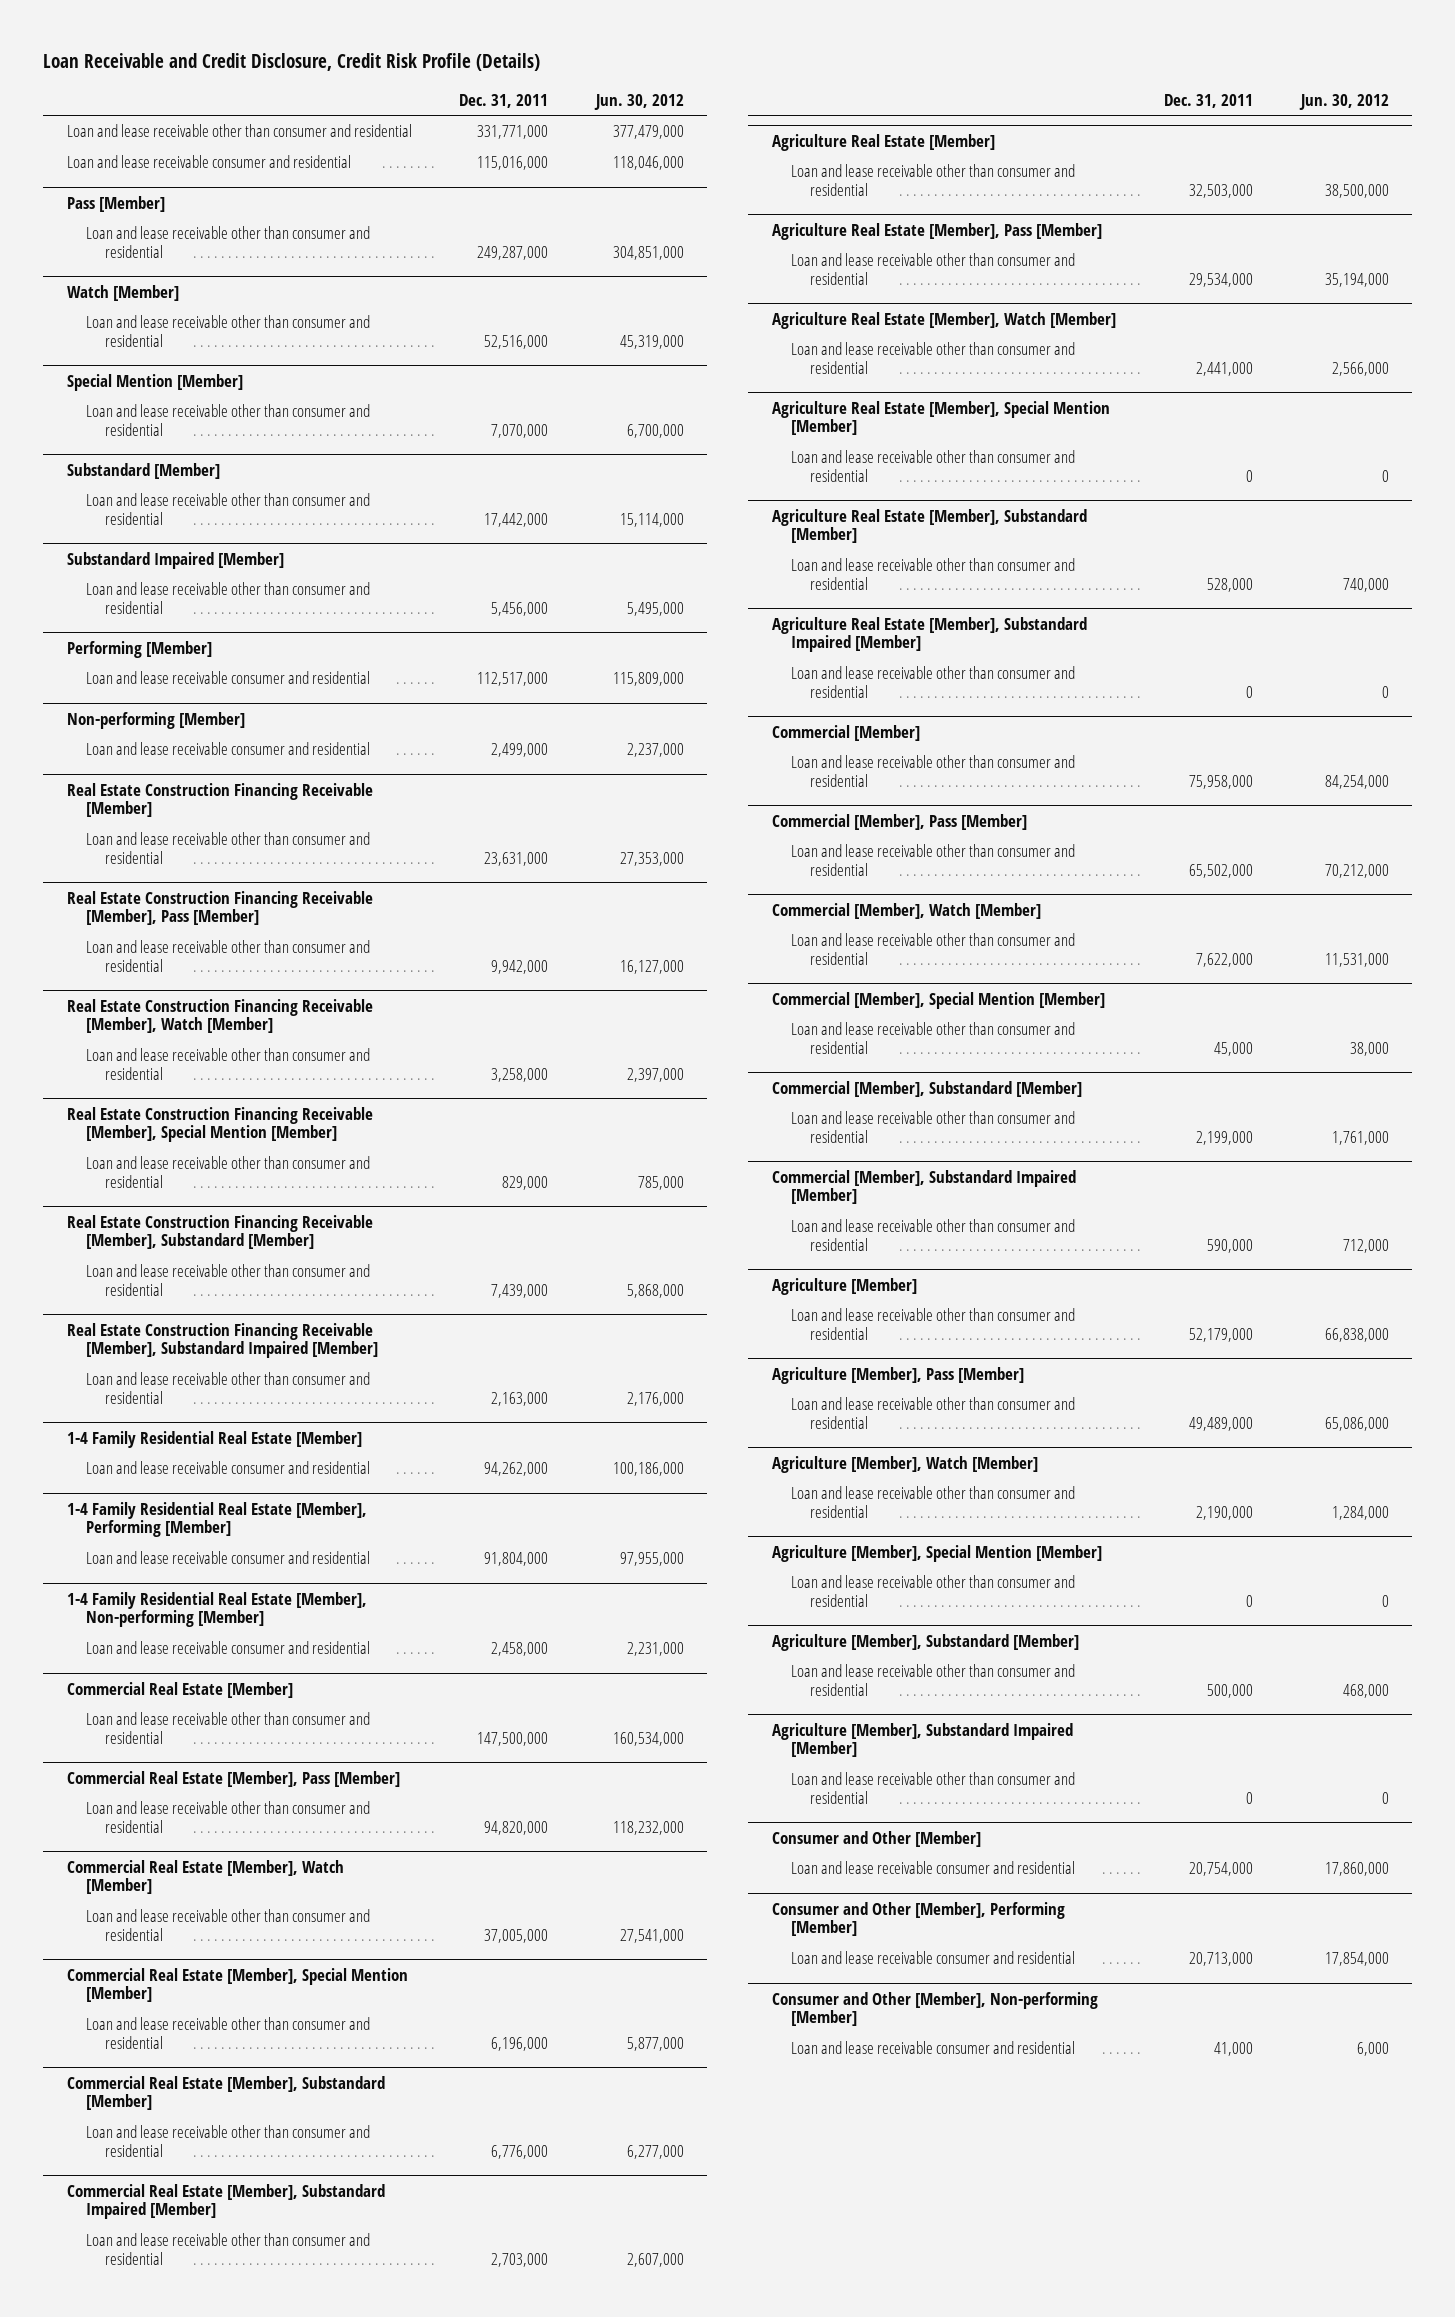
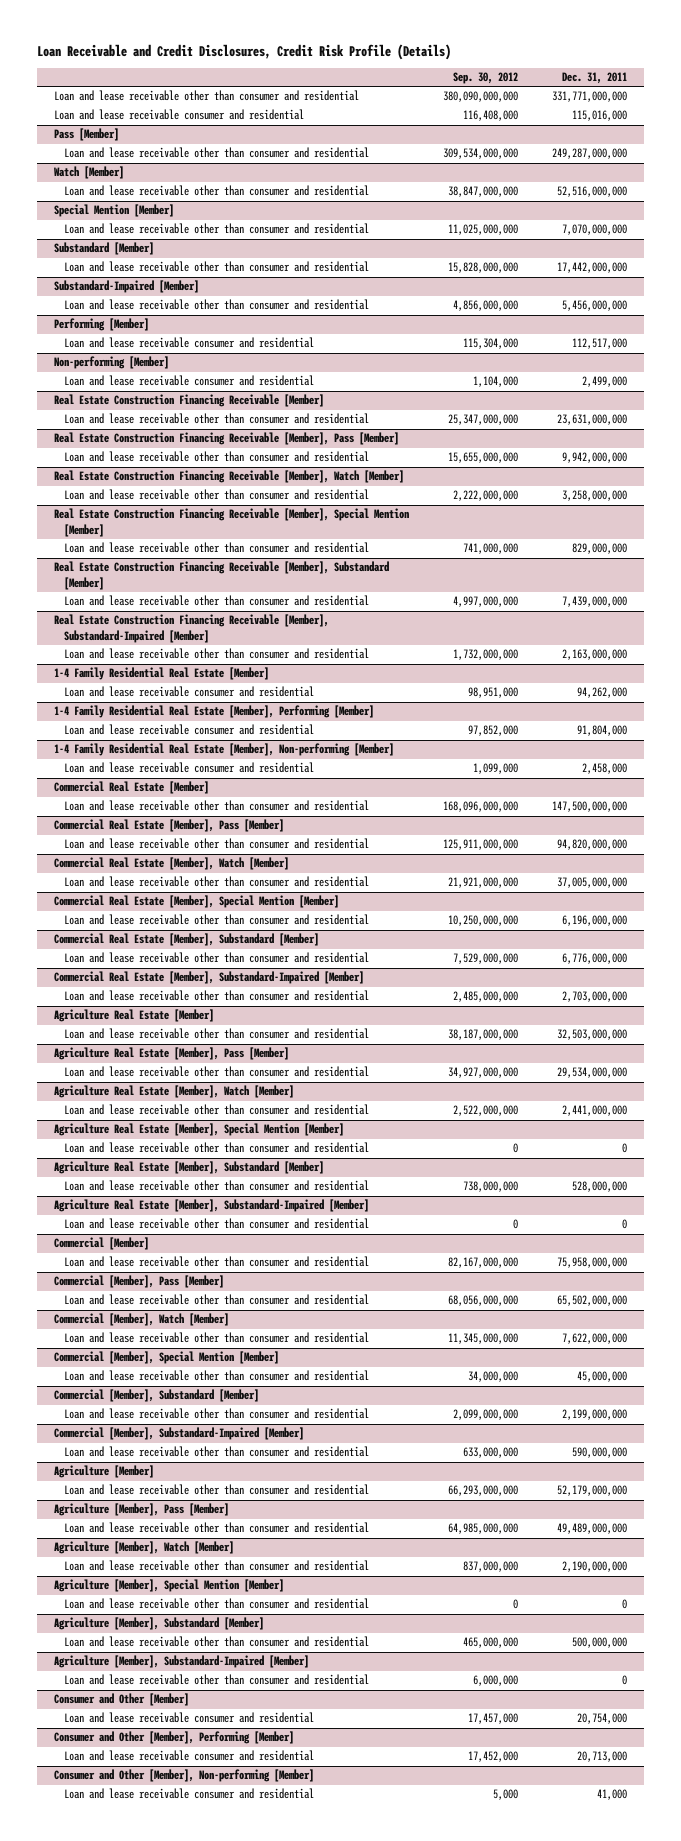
- Loan Receivable and Credit Disclosure, Credit Risk Profile (Details)
+ Loan Receivable and Credit Disclosures, Credit Risk Profile (Details)
- | Dec. 31, 2011 | Jun. 30, 2012
+ | Sep. 30, 2012 | Dec. 31, 2011
- Loan and lease receivable other than consumer and residential | 331,771,000 | 377,479,000
+ Loan and lease receivable other than consumer and residential | 380,090,000,000 | 331,771,000,000
@ Pass [Member]
- Loan and lease receivable other than consumer and residential | 249,287,000 | 304,851,000
+ Loan and lease receivable other than consumer and residential | 309,534,000,000 | 249,287,000,000
@ Watch [Member]
- Loan and lease receivable other than consumer and residential | 52,516,000 | 45,319,000
+ Loan and lease receivable other than consumer and residential | 38,847,000,000 | 52,516,000,000
@ Special Mention [Member]
- Loan and lease receivable other than consumer and residential | 7,070,000 | 6,700,000
+ Loan and lease receivable other than consumer and residential | 11,025,000,000 | 7,070,000,000
@ Substandard [Member]
- Loan and lease receivable other than consumer and residential | 17,442,000 | 15,114,000
- Substandard Impaired [Member]
- Loan and lease receivable other than consumer and residential | 5,456,000 | 5,495,000
@ Substandard [Member]
+ Loan and lease receivable other than consumer and residential | 15,828,000,000 | 17,442,000,000
+ Substandard-Impaired [Member]
+ Loan and lease receivable other than consumer and residential | 4,856,000,000 | 5,456,000,000
@ Real Estate Construction Financing Receivable [Member]
- Loan and lease receivable other than consumer and residential | 23,631,000 | 27,353,000
+ Loan and lease receivable other than consumer and residential | 25,347,000,000 | 23,631,000,000
@ Real Estate Construction Financing Receivable [Member], Pass [Member]
- Loan and lease receivable other than consumer and residential | 9,942,000 | 16,127,000
+ Loan and lease receivable other than consumer and residential | 15,655,000,000 | 9,942,000,000
@ Real Estate Construction Financing Receivable [Member], Watch [Member]
- Loan and lease receivable other than consumer and residential | 3,258,000 | 2,397,000
+ Loan and lease receivable other than consumer and residential | 2,222,000,000 | 3,258,000,000
@ Real Estate Construction Financing Receivable [Member], Special Mention [Member]
- Loan and lease receivable other than consumer and residential | 829,000 | 785,000
+ Loan and lease receivable other than consumer and residential | 741,000,000 | 829,000,000
@ Real Estate Construction Financing Receivable [Member], Substandard [Member]
- Loan and lease receivable other than consumer and residential | 7,439,000 | 5,868,000
- Real Estate Construction Financing Receivable [Member], Substandard Impaired [Member]
- Loan and lease receivable other than consumer and residential | 2,163,000 | 2,176,000
@ Real Estate Construction Financing Receivable [Member], Substandard [Member]
+ Loan and lease receivable other than consumer and residential | 4,997,000,000 | 7,439,000,000
+ Real Estate Construction Financing Receivable [Member], Substandard-Impaired [Member]
+ Loan and lease receivable other than consumer and residential | 1,732,000,000 | 2,163,000,000
@ Commercial Real Estate [Member]
- Loan and lease receivable other than consumer and residential | 147,500,000 | 160,534,000
+ Loan and lease receivable other than consumer and residential | 168,096,000,000 | 147,500,000,000
@ Commercial Real Estate [Member], Pass [Member]
- Loan and lease receivable other than consumer and residential | 94,820,000 | 118,232,000
+ Loan and lease receivable other than consumer and residential | 125,911,000,000 | 94,820,000,000
@ Commercial Real Estate [Member], Watch [Member]
- Loan and lease receivable other than consumer and residential | 37,005,000 | 27,541,000
+ Loan and lease receivable other than consumer and residential | 21,921,000,000 | 37,005,000,000
@ Commercial Real Estate [Member], Special Mention [Member]
- Loan and lease receivable other than consumer and residential | 6,196,000 | 5,877,000
+ Loan and lease receivable other than consumer and residential | 10,250,000,000 | 6,196,000,000
@ Commercial Real Estate [Member], Substandard [Member]
- Loan and lease receivable other than consumer and residential | 6,776,000 | 6,277,000
- Commercial Real Estate [Member], Substandard Impaired [Member]
- Loan and lease receivable other than consumer and residential | 2,703,000 | 2,607,000
@ Commercial Real Estate [Member], Substandard [Member]
+ Loan and lease receivable other than consumer and residential | 7,529,000,000 | 6,776,000,000
+ Commercial Real Estate [Member], Substandard-Impaired [Member]
+ Loan and lease receivable other than consumer and residential | 2,485,000,000 | 2,703,000,000
@ Agriculture Real Estate [Member]
- Loan and lease receivable other than consumer and residential | 32,503,000 | 38,500,000
+ Loan and lease receivable other than consumer and residential | 38,187,000,000 | 32,503,000,000
@ Agriculture Real Estate [Member], Pass [Member]
- Loan and lease receivable other than consumer and residential | 29,534,000 | 35,194,000
+ Loan and lease receivable other than consumer and residential | 34,927,000,000 | 29,534,000,000
@ Agriculture Real Estate [Member], Watch [Member]
- Loan and lease receivable other than consumer and residential | 2,441,000 | 2,566,000
+ Loan and lease receivable other than consumer and residential | 2,522,000,000 | 2,441,000,000
@ Agriculture Real Estate [Member], Substandard [Member]
- Loan and lease receivable other than consumer and residential | 528,000 | 740,000
- Agriculture Real Estate [Member], Substandard Impaired [Member]
@ Agriculture Real Estate [Member], Substandard [Member]
+ Loan and lease receivable other than consumer and residential | 738,000,000 | 528,000,000
+ Agriculture Real Estate [Member], Substandard-Impaired [Member]
@ Commercial [Member]
- Loan and lease receivable other than consumer and residential | 75,958,000 | 84,254,000
+ Loan and lease receivable other than consumer and residential | 82,167,000,000 | 75,958,000,000
@ Commercial [Member], Pass [Member]
- Loan and lease receivable other than consumer and residential | 65,502,000 | 70,212,000
+ Loan and lease receivable other than consumer and residential | 68,056,000,000 | 65,502,000,000
@ Commercial [Member], Watch [Member]
- Loan and lease receivable other than consumer and residential | 7,622,000 | 11,531,000
+ Loan and lease receivable other than consumer and residential | 11,345,000,000 | 7,622,000,000
@ Commercial [Member], Special Mention [Member]
- Loan and lease receivable other than consumer and residential | 45,000 | 38,000
+ Loan and lease receivable other than consumer and residential | 34,000,000 | 45,000,000
@ Commercial [Member], Substandard [Member]
- Loan and lease receivable other than consumer and residential | 2,199,000 | 1,761,000
- Commercial [Member], Substandard Impaired [Member]
- Loan and lease receivable other than consumer and residential | 590,000 | 712,000
@ Commercial [Member], Substandard [Member]
+ Loan and lease receivable other than consumer and residential | 2,099,000,000 | 2,199,000,000
+ Commercial [Member], Substandard-Impaired [Member]
+ Loan and lease receivable other than consumer and residential | 633,000,000 | 590,000,000
@ Agriculture [Member]
- Loan and lease receivable other than consumer and residential | 52,179,000 | 66,838,000
+ Loan and lease receivable other than consumer and residential | 66,293,000,000 | 52,179,000,000
@ Agriculture [Member], Pass [Member]
- Loan and lease receivable other than consumer and residential | 49,489,000 | 65,086,000
+ Loan and lease receivable other than consumer and residential | 64,985,000,000 | 49,489,000,000
@ Agriculture [Member], Watch [Member]
- Loan and lease receivable other than consumer and residential | 2,190,000 | 1,284,000
+ Loan and lease receivable other than consumer and residential | 837,000,000 | 2,190,000,000
@ Agriculture [Member], Substandard [Member]
- Loan and lease receivable other than consumer and residential | 500,000 | 468,000
- Agriculture [Member], Substandard Impaired [Member]
@ Agriculture [Member], Substandard [Member]
+ Loan and lease receivable other than consumer and residential | 465,000,000 | 500,000,000
+ Agriculture [Member], Substandard-Impaired [Member]

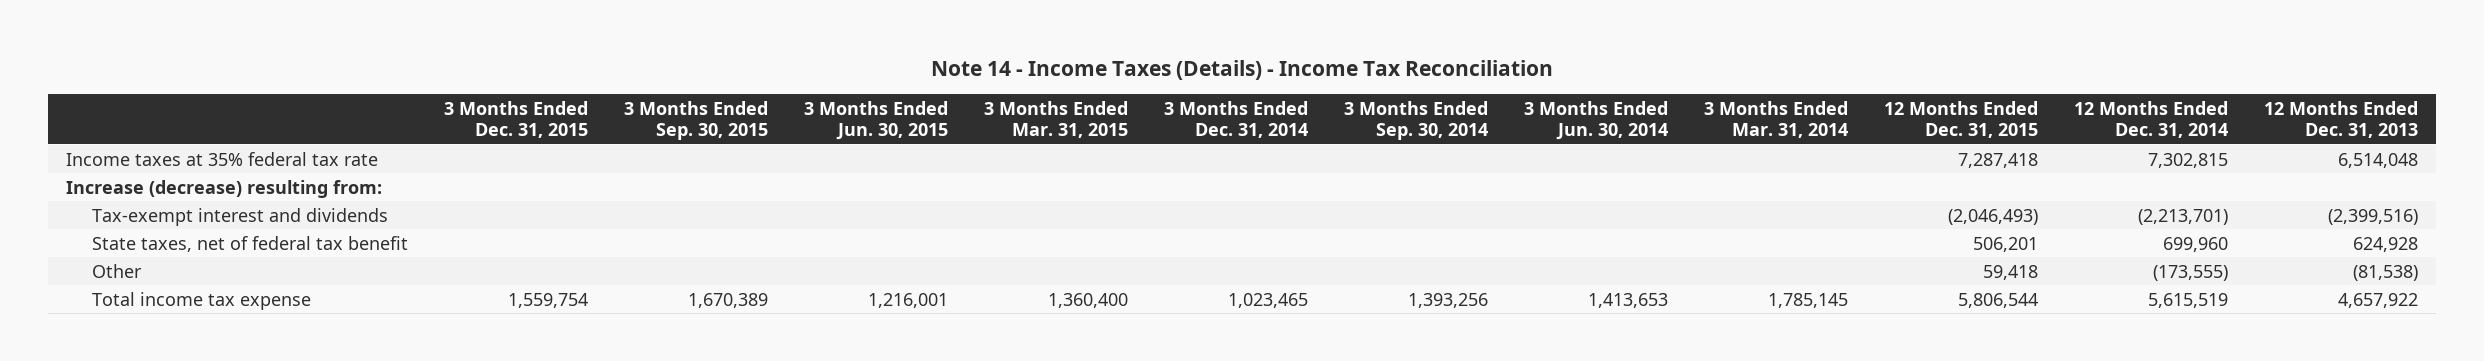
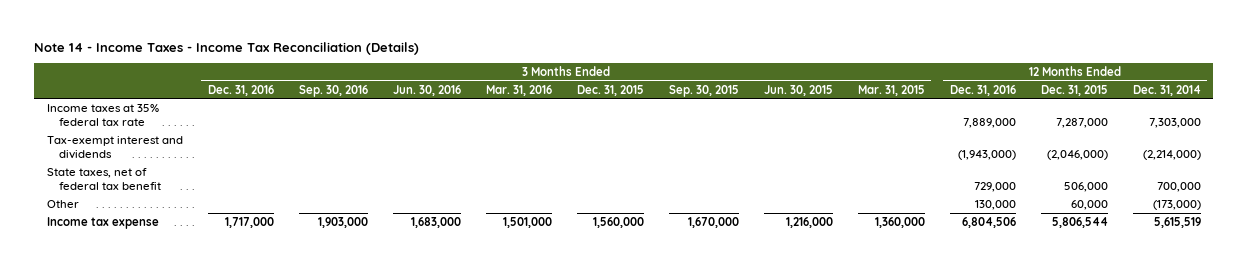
- Note 14 - Income Taxes (Details) - Income Tax Reconciliation
+ Note 14 - Income Taxes - Income Tax Reconciliation (Details)
- | 3 Months Ended Dec. 31, 2015 | 3 Months Ended Sep. 30, 2015 | 3 Months Ended Jun. 30, 2015 | 3 Months Ended Mar. 31, 2015 | 3 Months Ended Dec. 31, 2014 | 3 Months Ended Sep. 30, 2014 | 3 Months Ended Jun. 30, 2014 | 3 Months Ended Mar. 31, 2014 | 12 Months Ended Dec. 31, 2015 | 12 Months Ended Dec. 31, 2014 | 12 Months Ended Dec. 31, 2013
+ | 3 Months Ended Dec. 31, 2016 | 3 Months Ended Sep. 30, 2016 | 3 Months Ended Jun. 30, 2016 | 3 Months Ended Mar. 31, 2016 | 3 Months Ended Dec. 31, 2015 | 3 Months Ended Sep. 30, 2015 | 3 Months Ended Jun. 30, 2015 | 3 Months Ended Mar. 31, 2015 | 12 Months Ended Dec. 31, 2016 | 12 Months Ended Dec. 31, 2015 | 12 Months Ended Dec. 31, 2014
- Income taxes at 35% federal tax rate | | | | | | | | | 7,287,418 | 7,302,815 | 6,514,048
- Increase (decrease) resulting from:
- Tax-exempt interest and dividends | | | | | | | | | (2,046,493) | (2,213,701) | (2,399,516)
- State taxes, net of federal tax benefit | | | | | | | | | 506,201 | 699,960 | 624,928
- Other | | | | | | | | | 59,418 | (173,555) | (81,538)
- Total income tax expense | 1,559,754 | 1,670,389 | 1,216,001 | 1,360,400 | 1,023,465 | 1,393,256 | 1,413,653 | 1,785,145 | 5,806,544 | 5,615,519 | 4,657,922
+ Income taxes at 35% federal tax rate | | | | | | | | | 7,889,000 | 7,287,000 | 7,303,000
+ Tax-exempt interest and dividends | | | | | | | | | (1,943,000) | (2,046,000) | (2,214,000)
+ State taxes, net of federal tax benefit | | | | | | | | | 729,000 | 506,000 | 700,000
+ Other | | | | | | | | | 130,000 | 60,000 | (173,000)
+ Income tax expense | 1,717,000 | 1,903,000 | 1,683,000 | 1,501,000 | 1,560,000 | 1,670,000 | 1,216,000 | 1,360,000 | 6,804,506 | 5,806,544 | 5,615,519

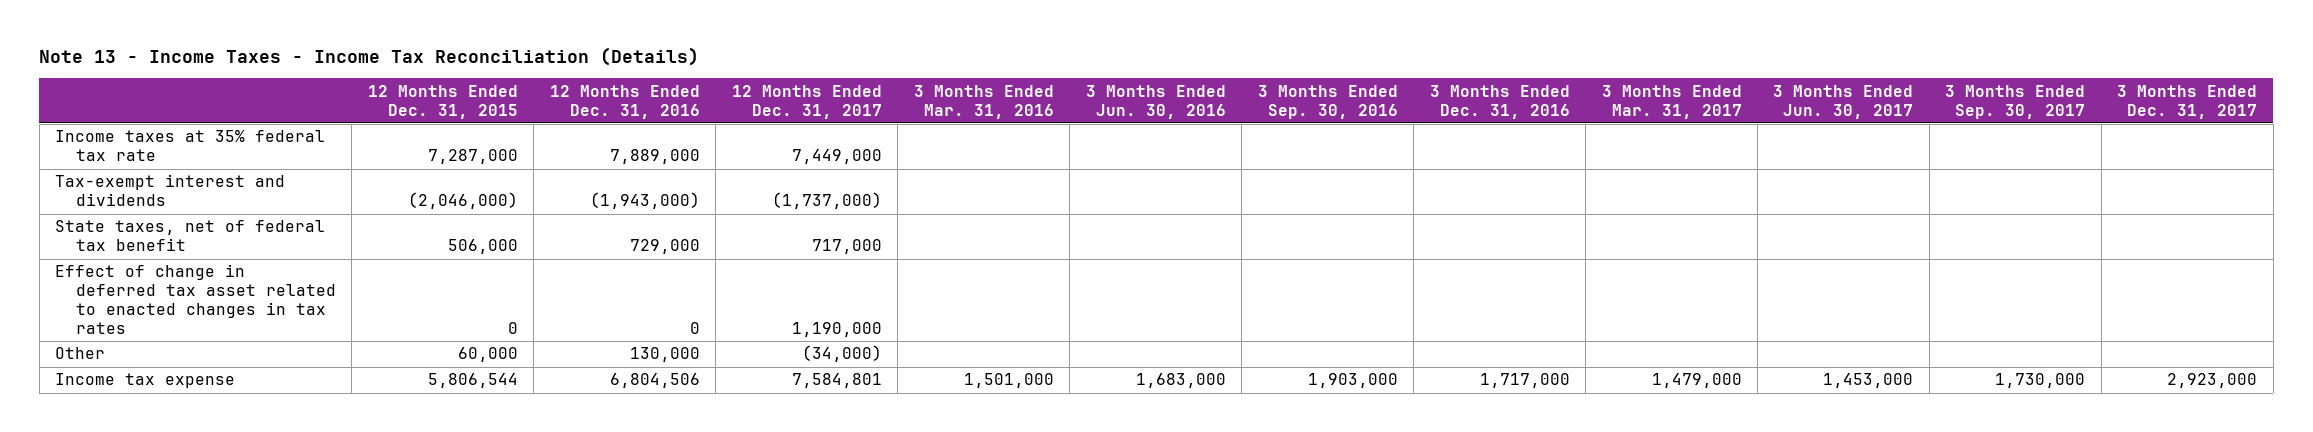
- Note 14 - Income Taxes - Income Tax Reconciliation (Details)
+ Note 13 - Income Taxes - Income Tax Reconciliation (Details)
- | 3 Months Ended Dec. 31, 2016 | 3 Months Ended Sep. 30, 2016 | 3 Months Ended Jun. 30, 2016 | 3 Months Ended Mar. 31, 2016 | 3 Months Ended Dec. 31, 2015 | 3 Months Ended Sep. 30, 2015 | 3 Months Ended Jun. 30, 2015 | 3 Months Ended Mar. 31, 2015 | 12 Months Ended Dec. 31, 2016 | 12 Months Ended Dec. 31, 2015 | 12 Months Ended Dec. 31, 2014
+ | 12 Months Ended Dec. 31, 2015 | 12 Months Ended Dec. 31, 2016 | 12 Months Ended Dec. 31, 2017 | 3 Months Ended Mar. 31, 2016 | 3 Months Ended Jun. 30, 2016 | 3 Months Ended Sep. 30, 2016 | 3 Months Ended Dec. 31, 2016 | 3 Months Ended Mar. 31, 2017 | 3 Months Ended Jun. 30, 2017 | 3 Months Ended Sep. 30, 2017 | 3 Months Ended Dec. 31, 2017
+ Effect of change in deferred tax asset related to enacted changes in tax rates | 0 | 0 | 1,190,000 | | | | | | | |

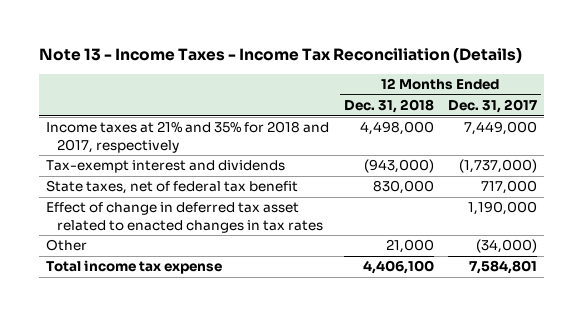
- | 12 Months Ended Dec. 31, 2015 | 12 Months Ended Dec. 31, 2016 | 12 Months Ended Dec. 31, 2017 | 3 Months Ended Mar. 31, 2016 | 3 Months Ended Jun. 30, 2016 | 3 Months Ended Sep. 30, 2016 | 3 Months Ended Dec. 31, 2016 | 3 Months Ended Mar. 31, 2017 | 3 Months Ended Jun. 30, 2017 | 3 Months Ended Sep. 30, 2017 | 3 Months Ended Dec. 31, 2017
+ | 12 Months Ended Dec. 31, 2018 | 12 Months Ended Dec. 31, 2017
- Income taxes at 35% federal tax rate | 7,287,000 | 7,889,000 | 7,449,000 | | | | | | | |
+ Income taxes at 21% and 35% for 2018 and 2017, respectively | 4,498,000 | 7,449,000
- Income tax expense | 5,806,544 | 6,804,506 | 7,584,801 | 1,501,000 | 1,683,000 | 1,903,000 | 1,717,000 | 1,479,000 | 1,453,000 | 1,730,000 | 2,923,000
+ Total income tax expense | 4,406,100 | 7,584,801

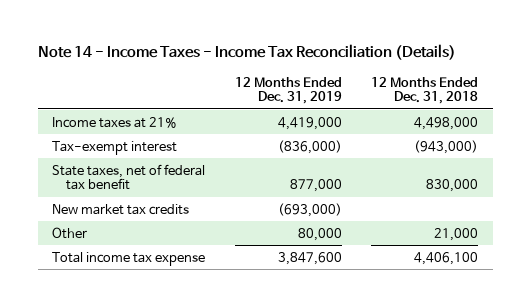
- Note 13 - Income Taxes - Income Tax Reconciliation (Details)
+ Note 14 - Income Taxes - Income Tax Reconciliation (Details)
- | 12 Months Ended Dec. 31, 2018 | 12 Months Ended Dec. 31, 2017
+ | 12 Months Ended Dec. 31, 2019 | 12 Months Ended Dec. 31, 2018
- Income taxes at 21% and 35% for 2018 and 2017, respectively | 4,498,000 | 7,449,000
- Tax-exempt interest and dividends | (943,000) | (1,737,000)
+ Income taxes at 21% | 4,419,000 | 4,498,000
+ Tax-exempt interest | (836,000) | (943,000)
- Effect of change in deferred tax asset related to enacted changes in tax rates | | 1,190,000
+ New market tax credits | (693,000) |

